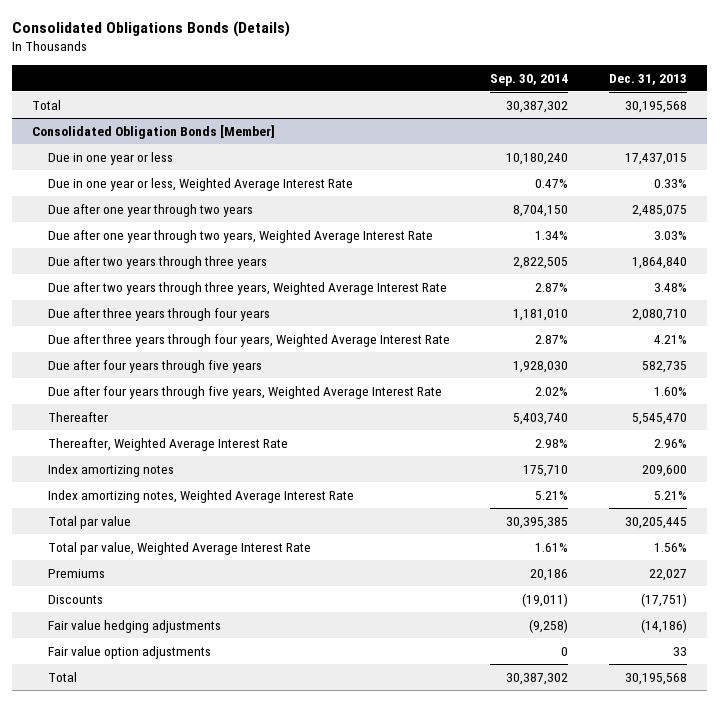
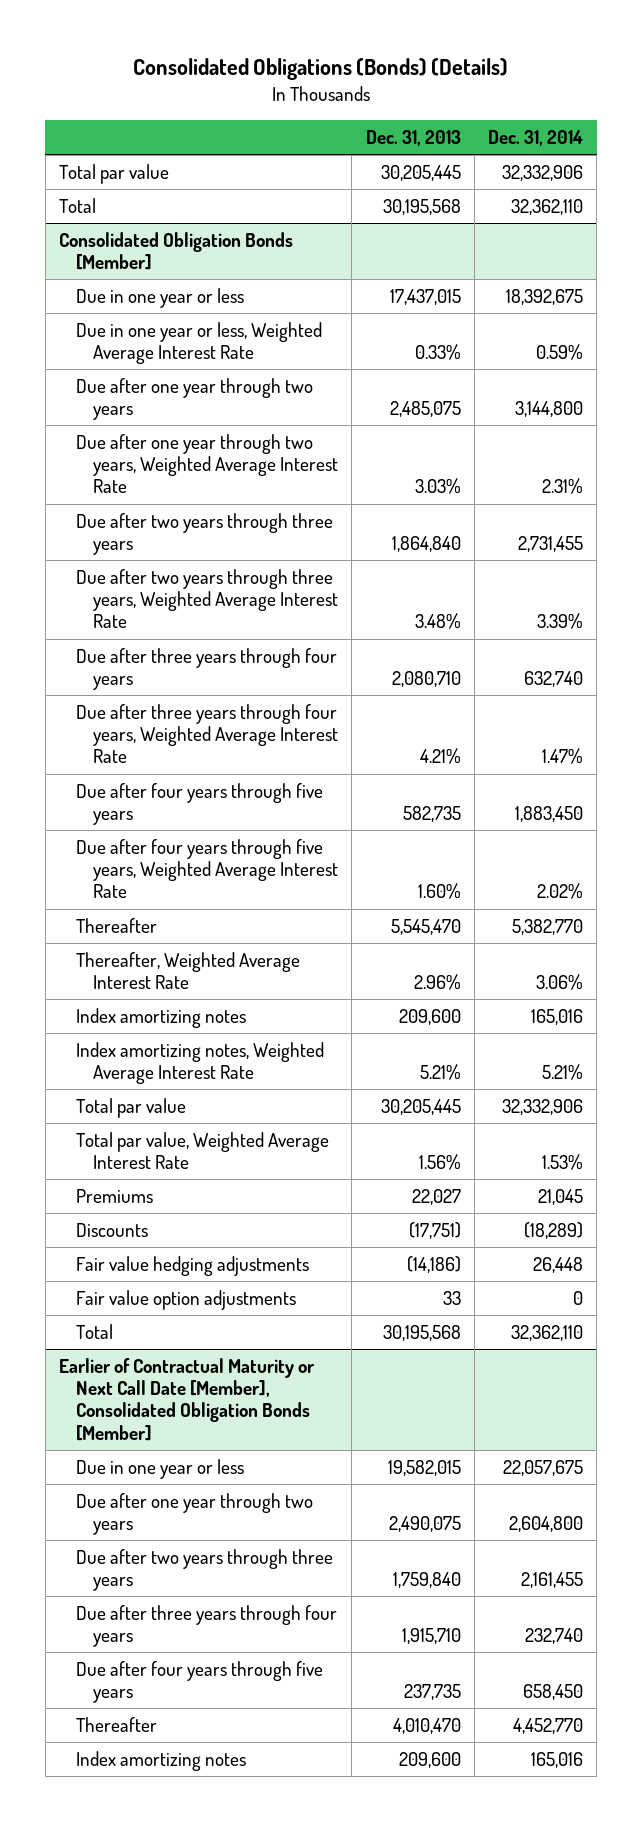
- Consolidated Obligations Bonds (Details)
+ Consolidated Obligations (Bonds) (Details)
- | Sep. 30, 2014 | Dec. 31, 2013
+ | Dec. 31, 2013 | Dec. 31, 2014
+ Total par value | 30,205,445 | 32,332,906
+ Earlier of Contractual Maturity or Next Call Date [Member], Consolidated Obligation Bonds [Member]
+ Due in one year or less | 19,582,015 | 22,057,675
+ Due after one year through two years | 2,490,075 | 2,604,800
+ Due after two years through three years | 1,759,840 | 2,161,455
+ Due after three years through four years | 1,915,710 | 232,740
+ Due after four years through five years | 237,735 | 658,450
+ Thereafter | 4,010,470 | 4,452,770
+ Index amortizing notes | 209,600 | 165,016

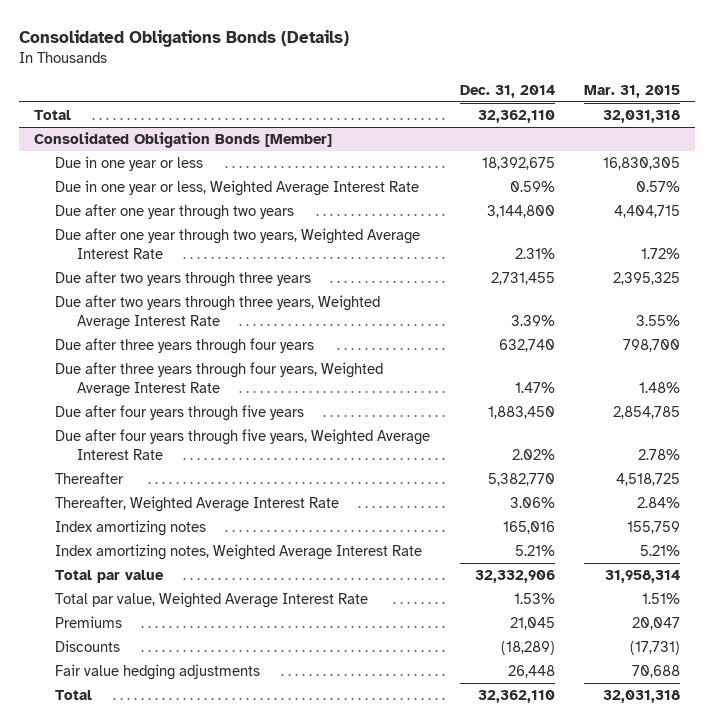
- Consolidated Obligations (Bonds) (Details)
+ Consolidated Obligations Bonds (Details)
- | Dec. 31, 2013 | Dec. 31, 2014
+ | Dec. 31, 2014 | Mar. 31, 2015
- Total par value | 30,205,445 | 32,332,906
@ Consolidated Obligation Bonds [Member]
- Fair value option adjustments | 33 | 0
- Earlier of Contractual Maturity or Next Call Date [Member], Consolidated Obligation Bonds [Member]
- Due in one year or less | 19,582,015 | 22,057,675
- Due after one year through two years | 2,490,075 | 2,604,800
- Due after two years through three years | 1,759,840 | 2,161,455
- Due after three years through four years | 1,915,710 | 232,740
- Due after four years through five years | 237,735 | 658,450
- Thereafter | 4,010,470 | 4,452,770
- Index amortizing notes | 209,600 | 165,016

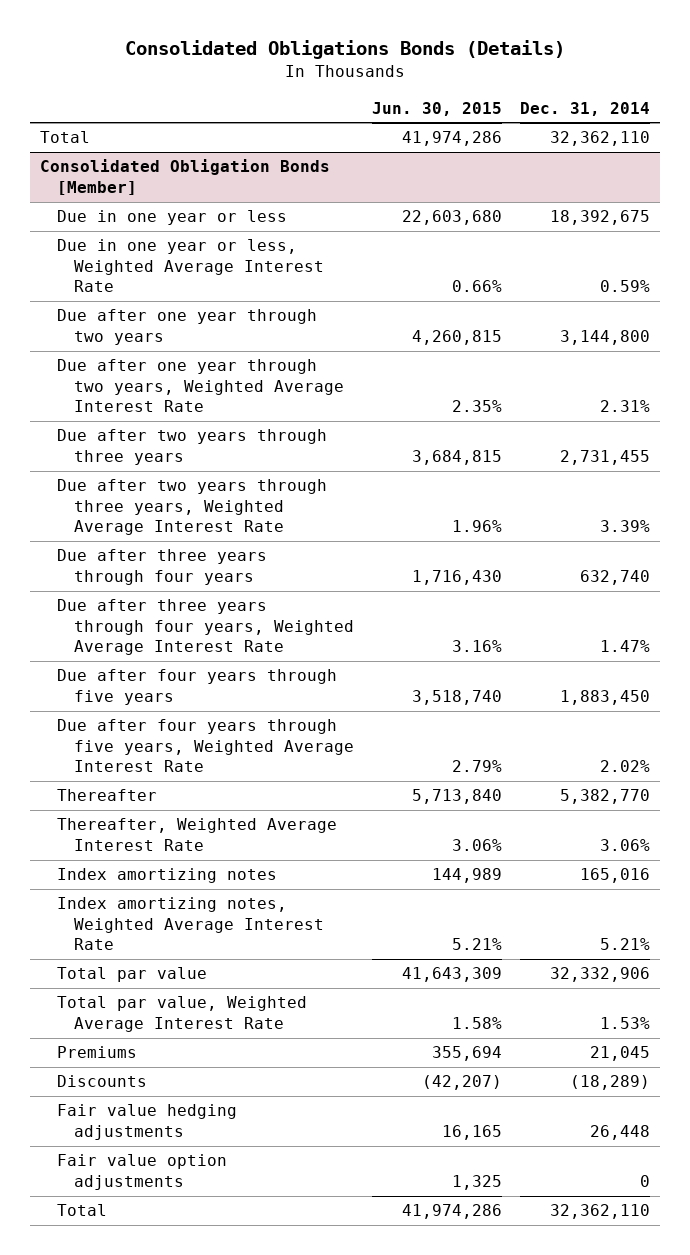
- | Dec. 31, 2014 | Mar. 31, 2015
+ | Jun. 30, 2015 | Dec. 31, 2014
@ Consolidated Obligation Bonds [Member]
+ Fair value option adjustments | 1,325 | 0

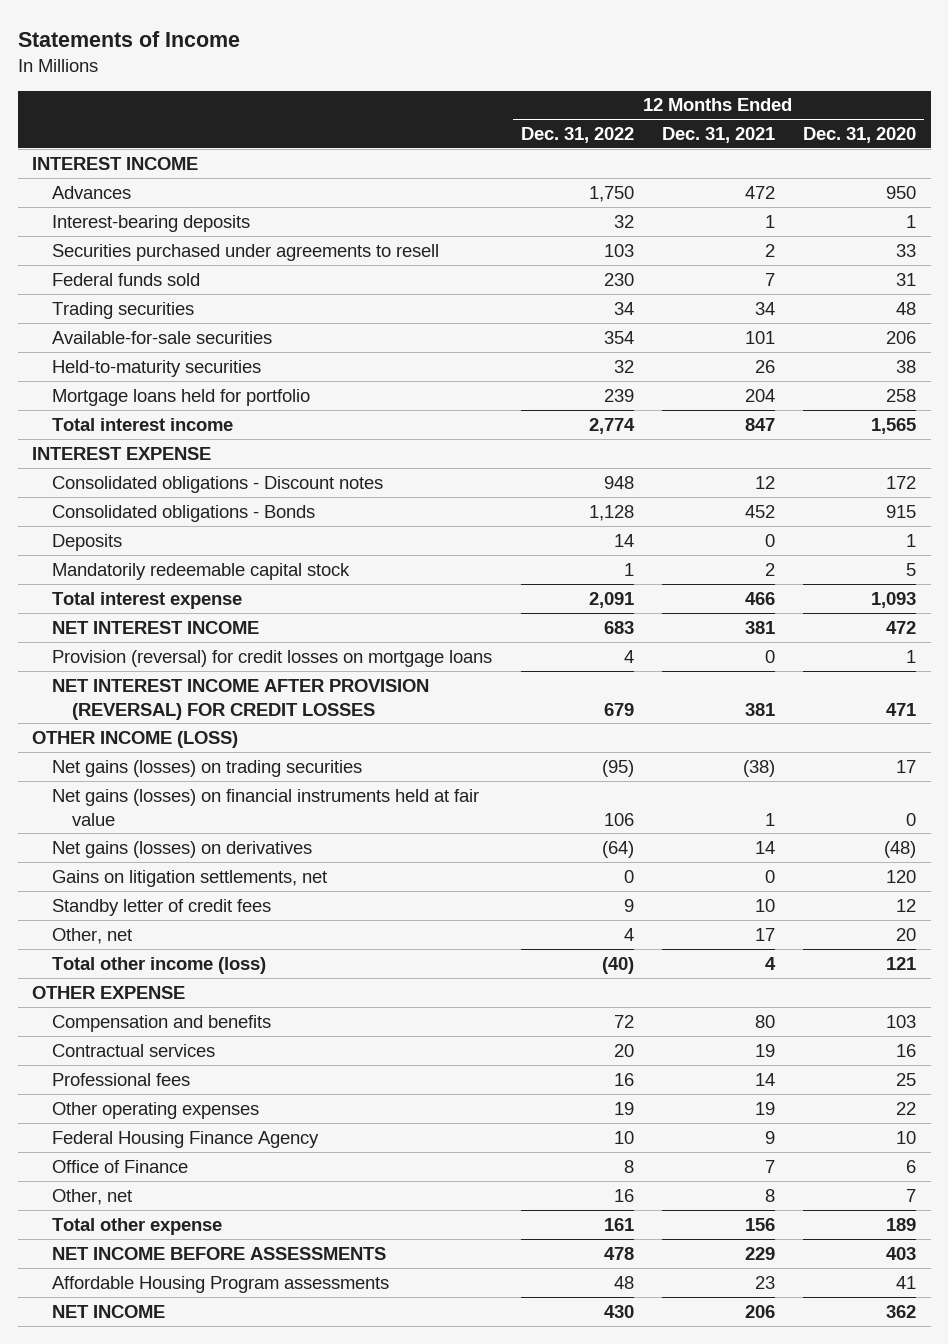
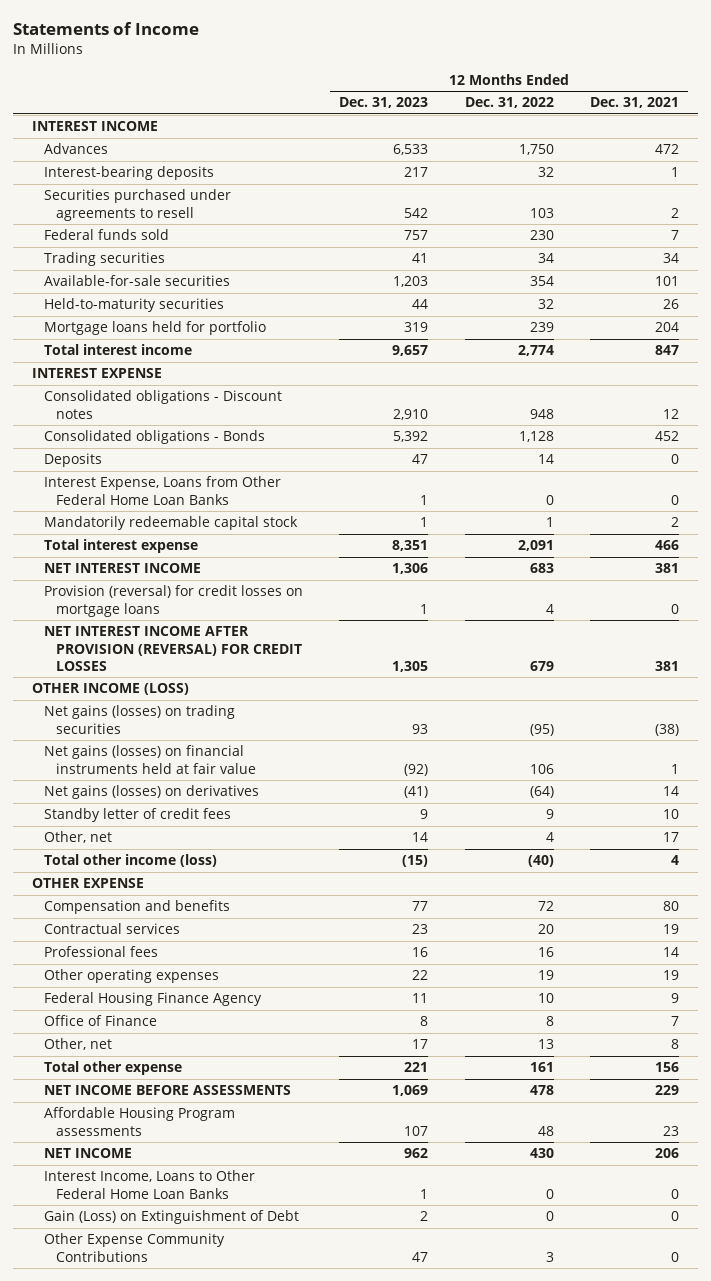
- | 12 Months Ended Dec. 31, 2022 | 12 Months Ended Dec. 31, 2021 | 12 Months Ended Dec. 31, 2020
+ | 12 Months Ended Dec. 31, 2023 | 12 Months Ended Dec. 31, 2022 | 12 Months Ended Dec. 31, 2021
+ Interest Expense, Loans from Other Federal Home Loan Banks | 1 | 0 | 0
- Gains on litigation settlements, net | 0 | 0 | 120
- Other, net | 16 | 8 | 7
+ Other, net | 17 | 13 | 8
+ Interest Income, Loans to Other Federal Home Loan Banks | 1 | 0 | 0
+ Gain (Loss) on Extinguishment of Debt | 2 | 0 | 0
+ Other Expense Community Contributions | 47 | 3 | 0

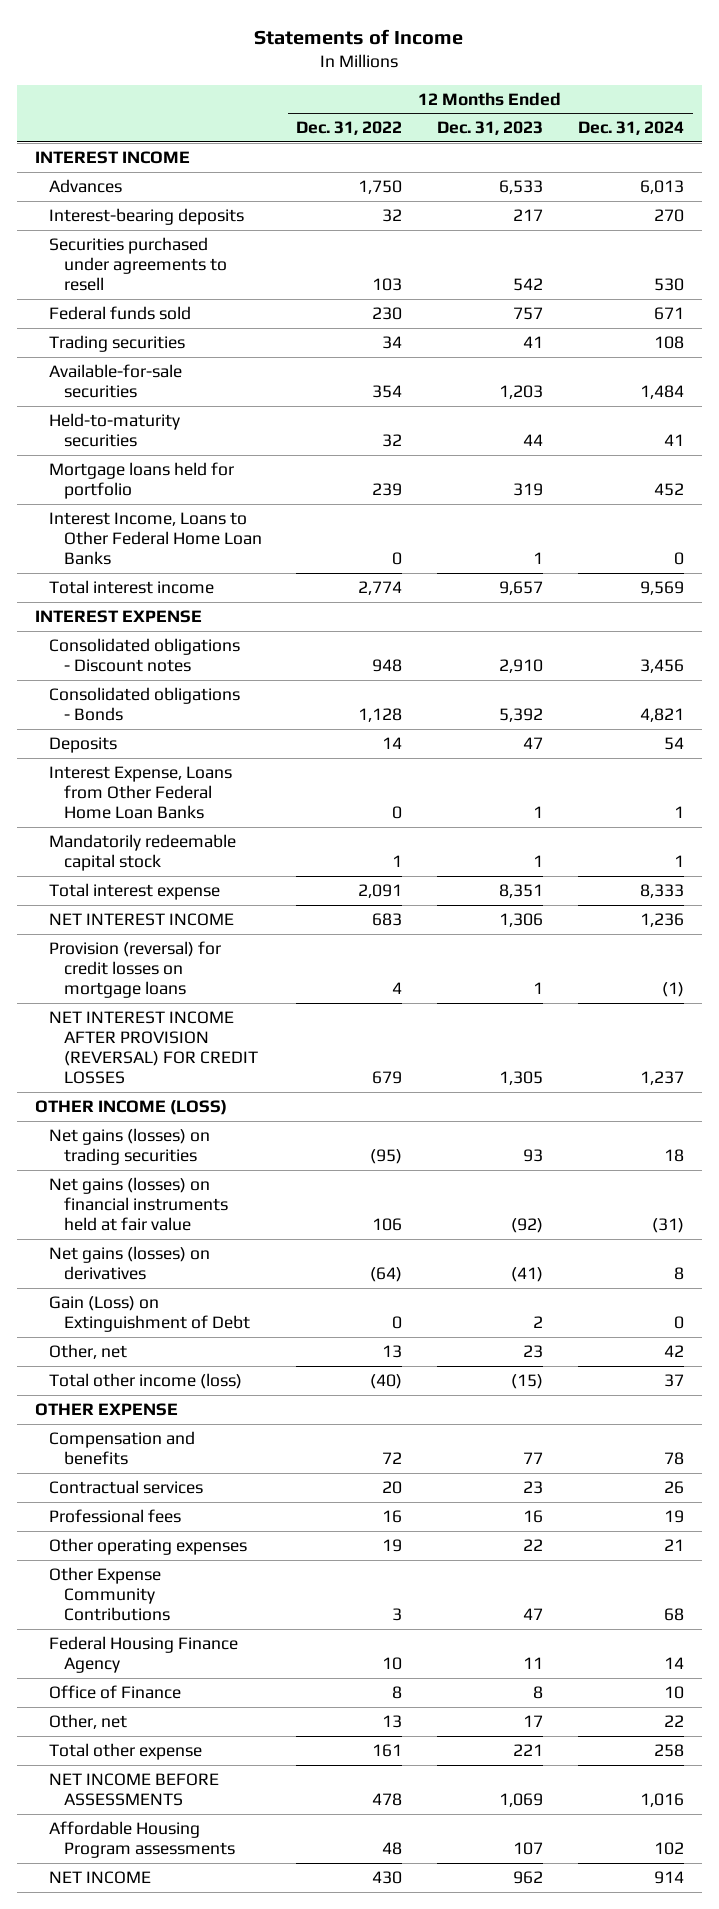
- | 12 Months Ended Dec. 31, 2023 | 12 Months Ended Dec. 31, 2022 | 12 Months Ended Dec. 31, 2021
+ | 12 Months Ended Dec. 31, 2022 | 12 Months Ended Dec. 31, 2023 | 12 Months Ended Dec. 31, 2024
moved up: Interest Income, Loans to Other Federal Home Loan Banks | 0 | 1 | 0
- Standby letter of credit fees | 9 | 9 | 10
- Other, net | 14 | 4 | 17
moved up: Gain (Loss) on Extinguishment of Debt | 0 | 2 | 0
+ Other, net | 13 | 23 | 42
moved up: Other Expense Community Contributions | 3 | 47 | 68

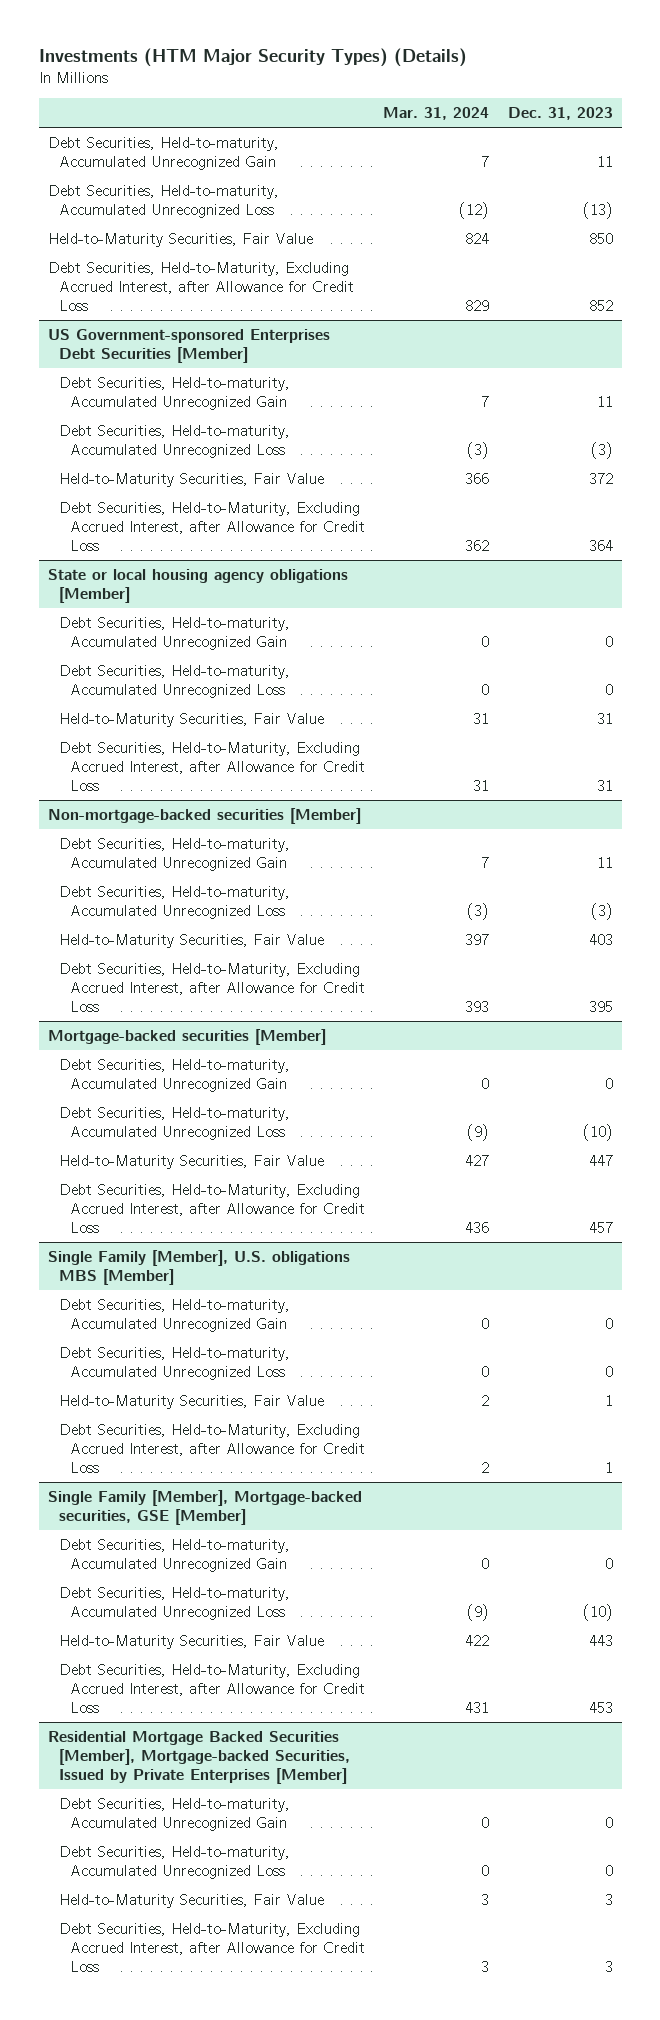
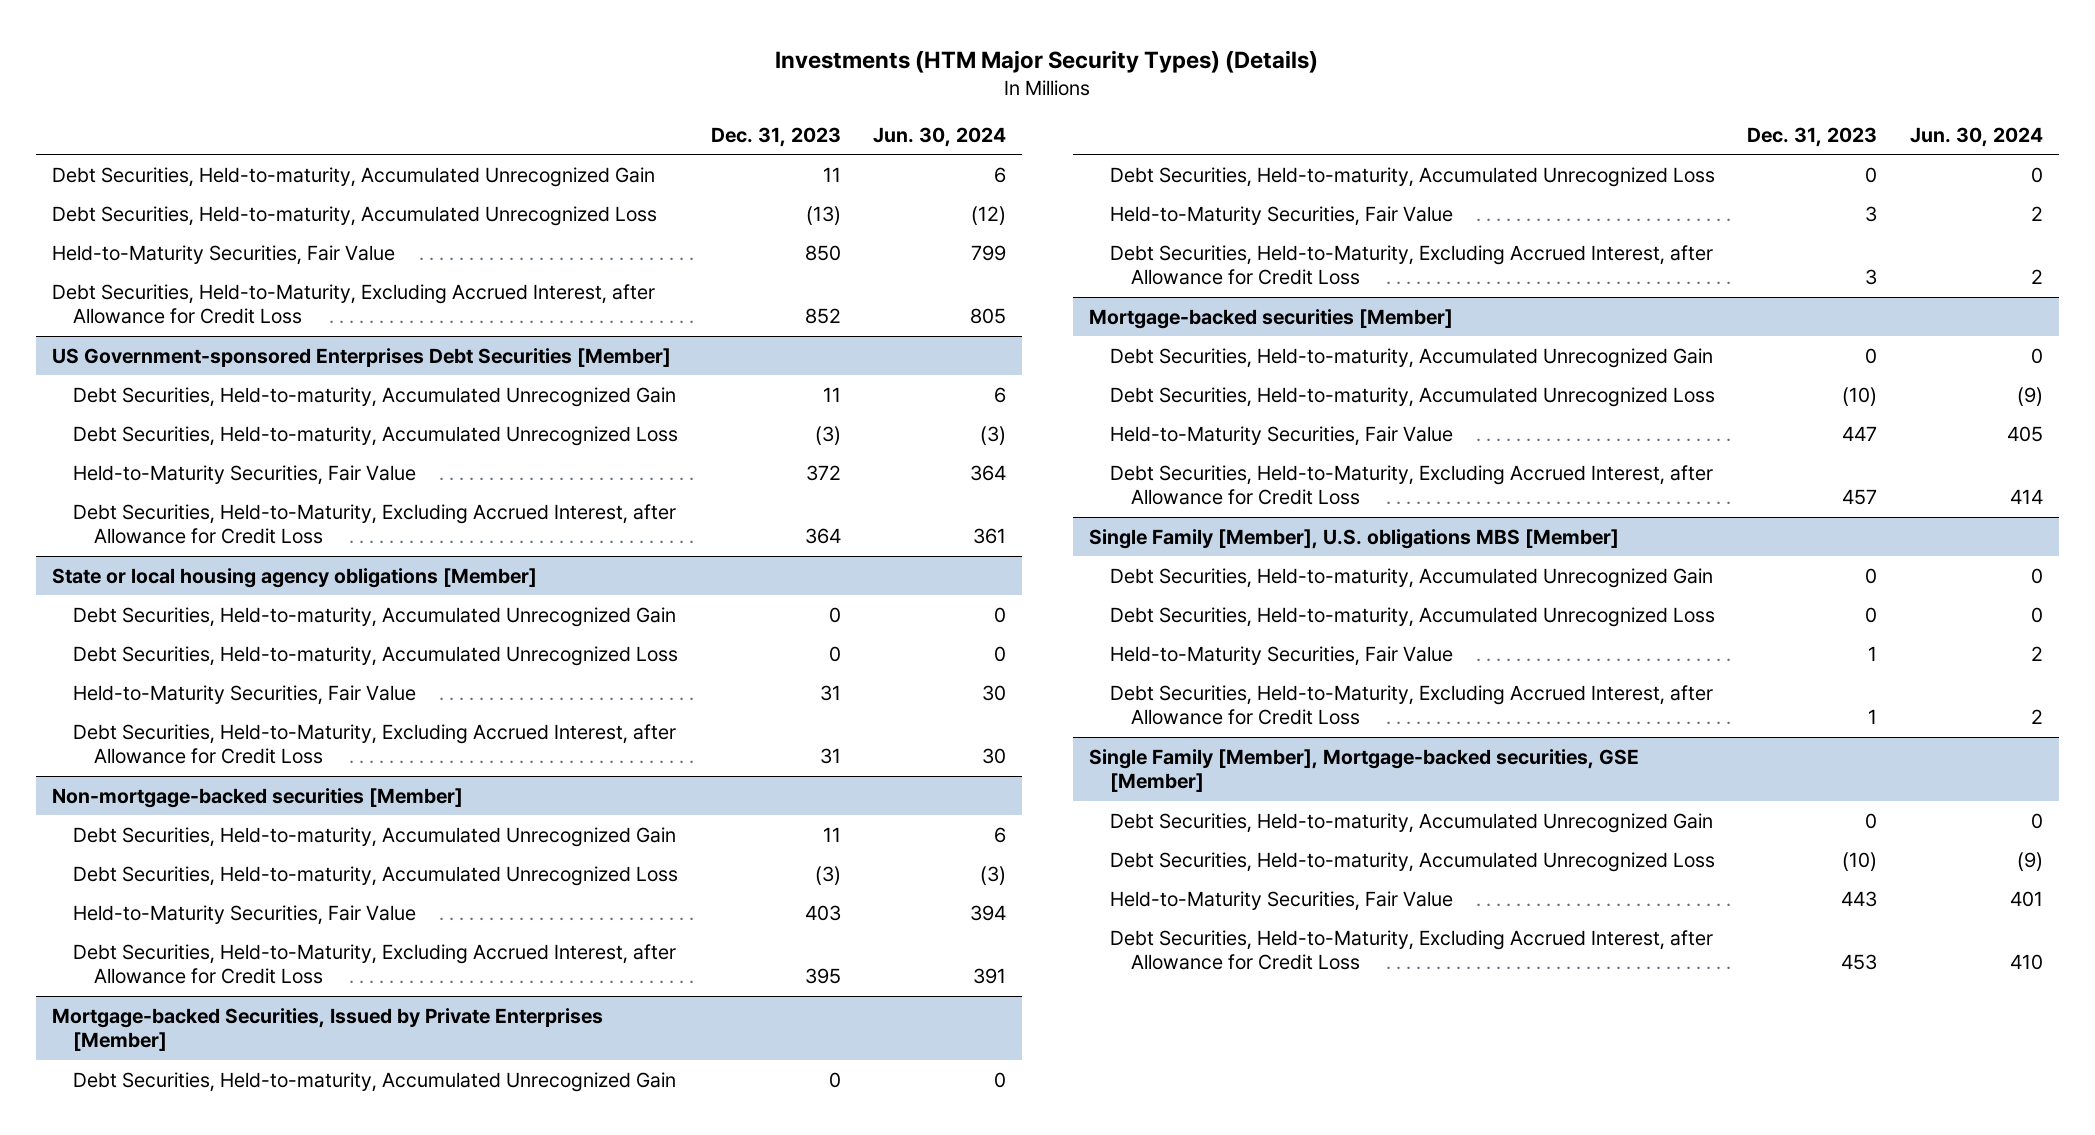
- | Mar. 31, 2024 | Dec. 31, 2023
+ | Dec. 31, 2023 | Jun. 30, 2024
+ Mortgage-backed Securities, Issued by Private Enterprises [Member]
+ Debt Securities, Held-to-maturity, Accumulated Unrecognized Gain | 0 | 0
+ Debt Securities, Held-to-maturity, Accumulated Unrecognized Loss | 0 | 0
+ Held-to-Maturity Securities, Fair Value | 3 | 2
+ Debt Securities, Held-to-Maturity, Excluding Accrued Interest, after Allowance for Credit Loss | 3 | 2
- Residential Mortgage Backed Securities [Member], Mortgage-backed Securities, Issued by Private Enterprises [Member]
- Debt Securities, Held-to-maturity, Accumulated Unrecognized Gain | 0 | 0
- Debt Securities, Held-to-maturity, Accumulated Unrecognized Loss | 0 | 0
- Held-to-Maturity Securities, Fair Value | 3 | 3
- Debt Securities, Held-to-Maturity, Excluding Accrued Interest, after Allowance for Credit Loss | 3 | 3

